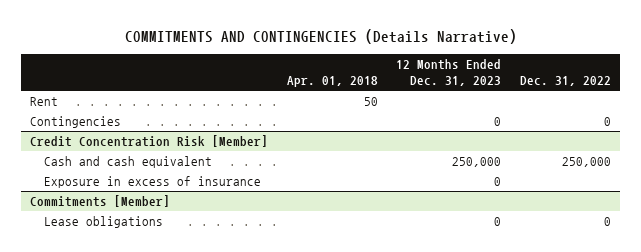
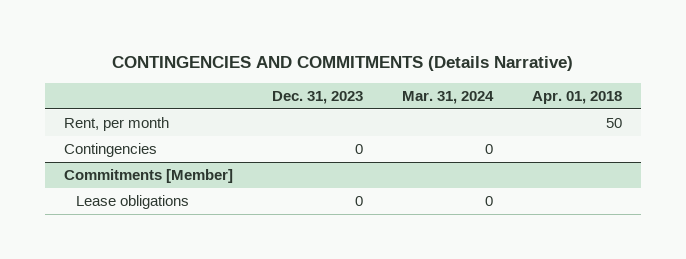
- COMMITMENTS AND CONTINGENCIES (Details Narrative)
+ CONTINGENCIES AND COMMITMENTS (Details Narrative)
- | Apr. 01, 2018 | 12 Months Ended Dec. 31, 2023 | Dec. 31, 2022
+ | Dec. 31, 2023 | Mar. 31, 2024 | Apr. 01, 2018
- Rent | 50 | |
+ Rent, per month | | | 50
- Credit Concentration Risk [Member]
- Cash and cash equivalent | | 250,000 | 250,000
- Exposure in excess of insurance | | 0 |

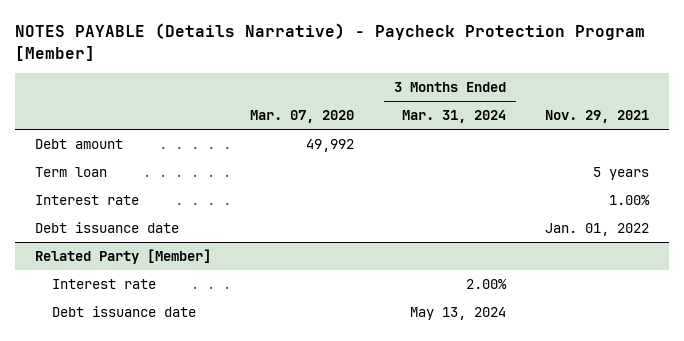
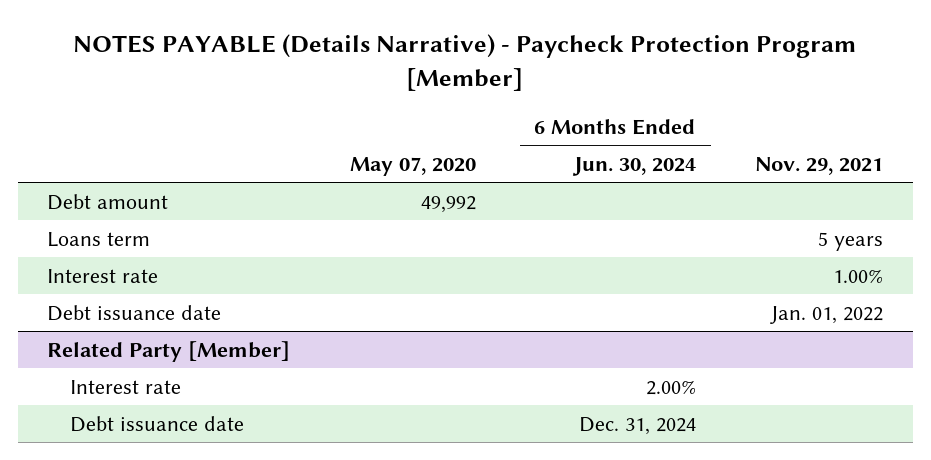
- | Mar. 07, 2020 | 3 Months Ended Mar. 31, 2024 | Nov. 29, 2021
+ | May 07, 2020 | 6 Months Ended Jun. 30, 2024 | Nov. 29, 2021
- Term loan | | | 5 years
+ Loans term | | | 5 years

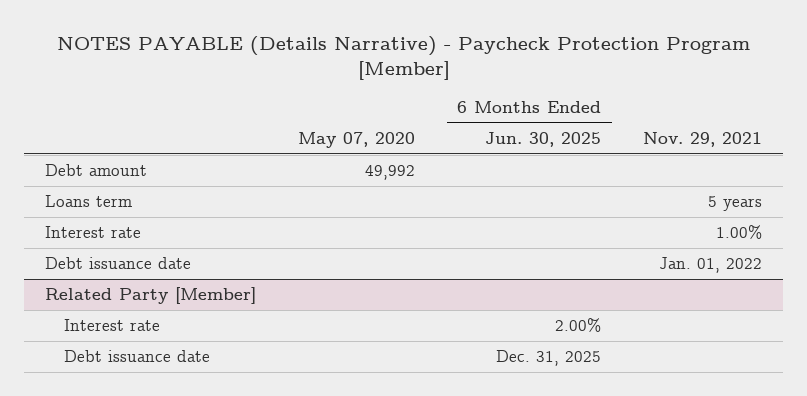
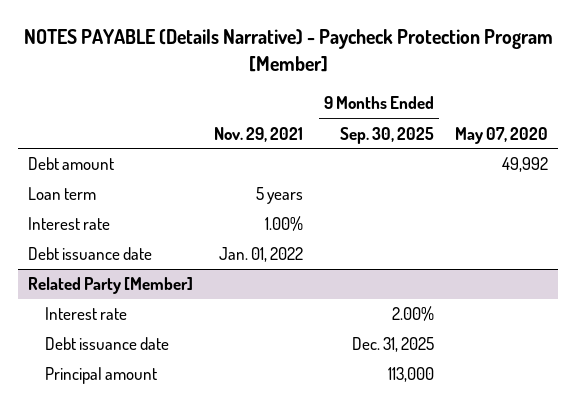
- | May 07, 2020 | 6 Months Ended Jun. 30, 2025 | Nov. 29, 2021
+ | Nov. 29, 2021 | 9 Months Ended Sep. 30, 2025 | May 07, 2020
- Loans term | | | 5 years
+ Loan term | 5 years | |
@ Related Party [Member]
+ Principal amount | | 113,000 |

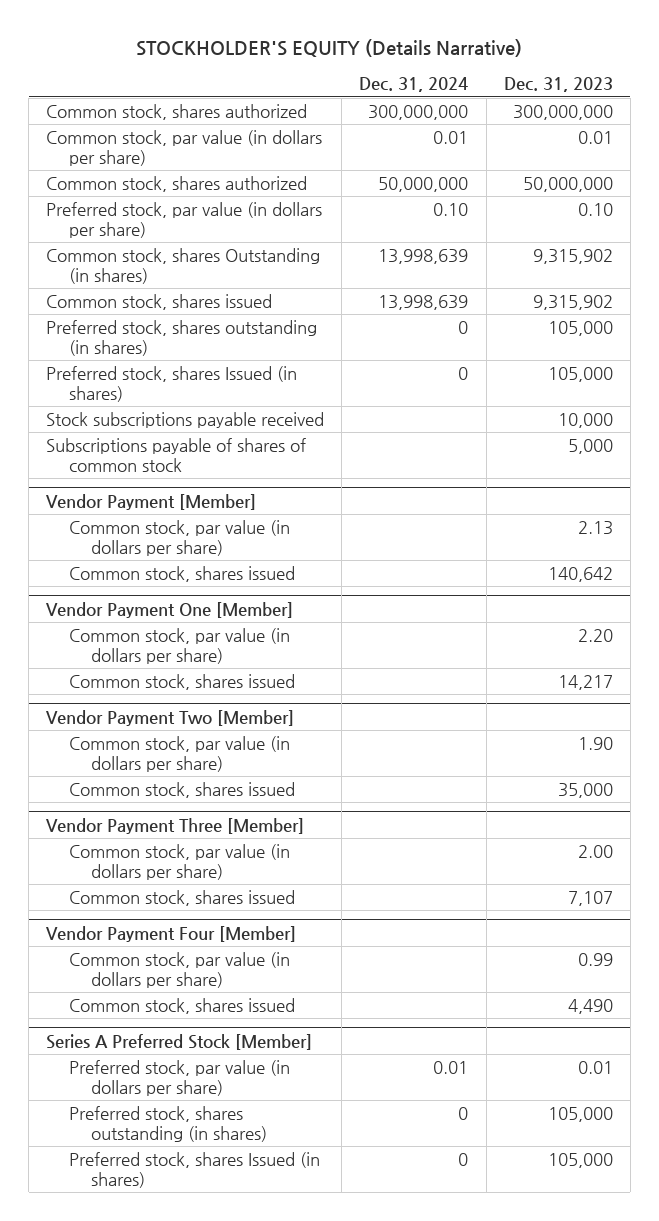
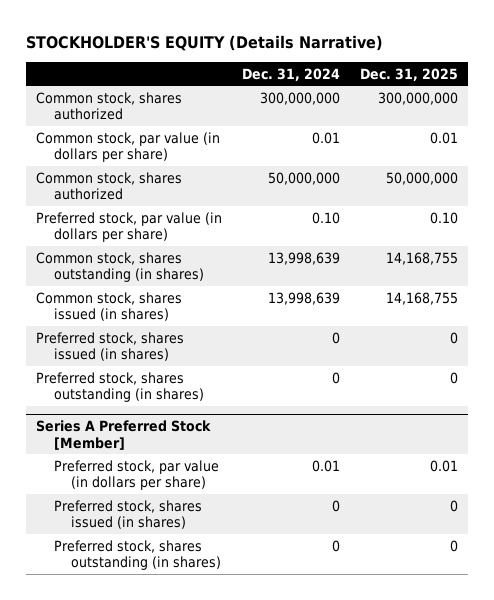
- | Dec. 31, 2024 | Dec. 31, 2023
+ | Dec. 31, 2024 | Dec. 31, 2025
- Common stock, shares Outstanding (in shares) | 13,998,639 | 9,315,902
- Common stock, shares issued | 13,998,639 | 9,315,902
+ Common stock, shares outstanding (in shares) | 13,998,639 | 14,168,755
+ Common stock, shares issued (in shares) | 13,998,639 | 14,168,755
+ Preferred stock, shares issued (in shares) | 0 | 0
- Preferred stock, shares Issued (in shares) | 0 | 105,000
- Stock subscriptions payable received | | 10,000
- Subscriptions payable of shares of common stock | | 5,000
- Vendor Payment [Member]
- Common stock, par value (in dollars per share) | | 2.13
- Common stock, shares issued | | 140,642
- Vendor Payment One [Member]
- Common stock, par value (in dollars per share) | | 2.20
- Common stock, shares issued | | 14,217
- Vendor Payment Two [Member]
- Common stock, par value (in dollars per share) | | 1.90
- Common stock, shares issued | | 35,000
- Vendor Payment Three [Member]
- Common stock, par value (in dollars per share) | | 2.00
- Common stock, shares issued | | 7,107
- Vendor Payment Four [Member]
- Common stock, par value (in dollars per share) | | 0.99
- Common stock, shares issued | | 4,490
@ Series A Preferred Stock [Member]
+ Preferred stock, shares issued (in shares) | 0 | 0
- Preferred stock, shares Issued (in shares) | 0 | 105,000

